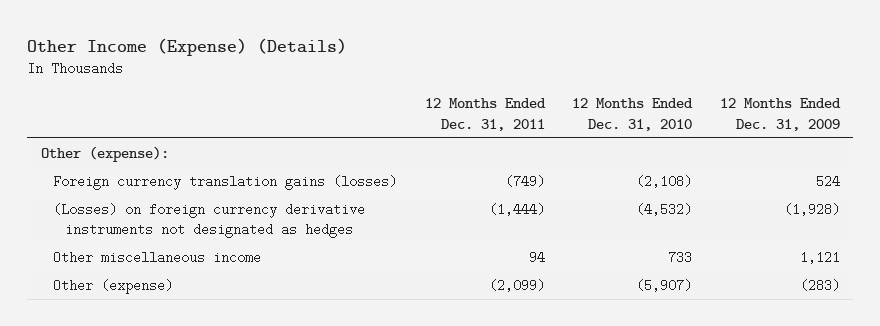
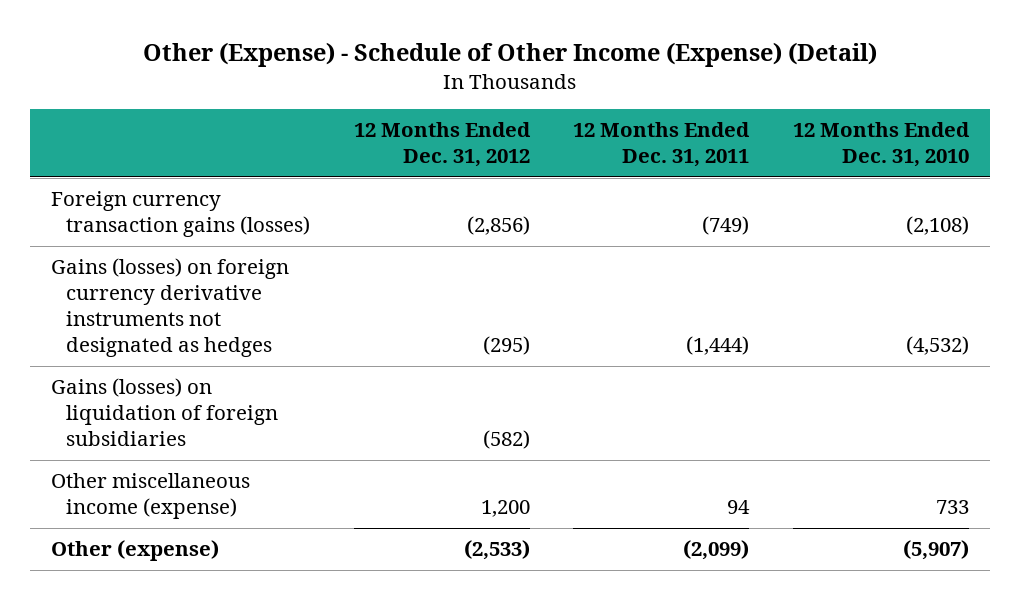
- Other Income (Expense) (Details)
+ Other (Expense) - Schedule of Other Income (Expense) (Detail)
- | 12 Months Ended Dec. 31, 2011 | 12 Months Ended Dec. 31, 2010 | 12 Months Ended Dec. 31, 2009
+ | 12 Months Ended Dec. 31, 2012 | 12 Months Ended Dec. 31, 2011 | 12 Months Ended Dec. 31, 2010
- Other (expense):
- Foreign currency translation gains (losses) | (749) | (2,108) | 524
- (Losses) on foreign currency derivative instruments not designated as hedges | (1,444) | (4,532) | (1,928)
- Other miscellaneous income | 94 | 733 | 1,121
+ Foreign currency transaction gains (losses) | (2,856) | (749) | (2,108)
+ Gains (losses) on foreign currency derivative instruments not designated as hedges | (295) | (1,444) | (4,532)
+ Gains (losses) on liquidation of foreign subsidiaries | (582) | |
+ Other miscellaneous income (expense) | 1,200 | 94 | 733

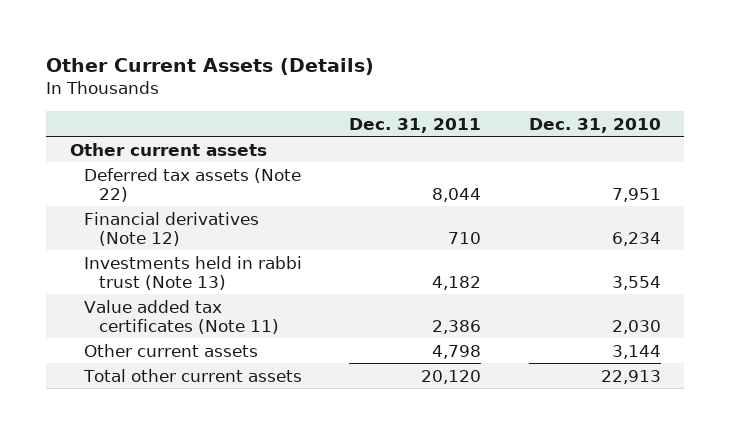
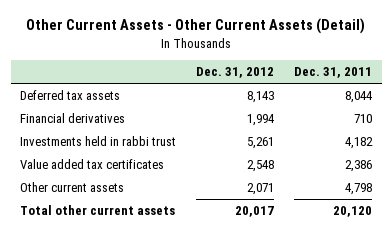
- Other Current Assets (Details)
+ Other Current Assets - Other Current Assets (Detail)
- | Dec. 31, 2011 | Dec. 31, 2010
+ | Dec. 31, 2012 | Dec. 31, 2011
- Other current assets
- Deferred tax assets (Note 22) | 8,044 | 7,951
- Financial derivatives (Note 12) | 710 | 6,234
- Investments held in rabbi trust (Note 13) | 4,182 | 3,554
- Value added tax certificates (Note 11) | 2,386 | 2,030
+ Deferred tax assets | 8,143 | 8,044
+ Financial derivatives | 1,994 | 710
+ Investments held in rabbi trust | 5,261 | 4,182
+ Value added tax certificates | 2,548 | 2,386

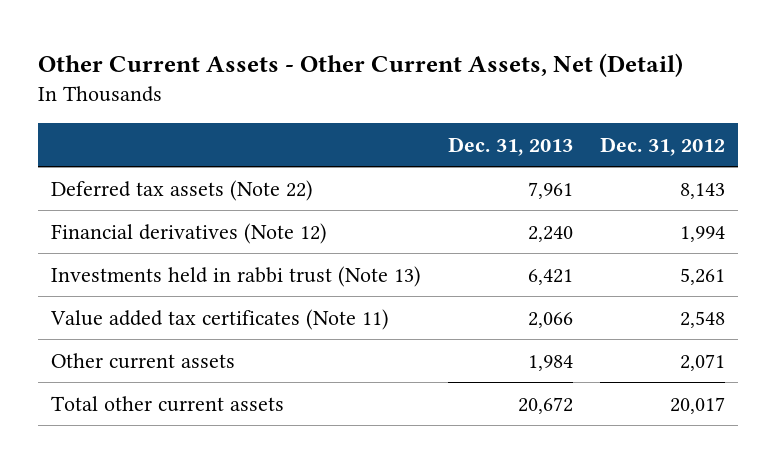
- Other Current Assets - Other Current Assets (Detail)
+ Other Current Assets - Other Current Assets, Net (Detail)
- | Dec. 31, 2012 | Dec. 31, 2011
+ | Dec. 31, 2013 | Dec. 31, 2012
- Deferred tax assets | 8,143 | 8,044
- Financial derivatives | 1,994 | 710
- Investments held in rabbi trust | 5,261 | 4,182
- Value added tax certificates | 2,548 | 2,386
+ Deferred tax assets (Note 22) | 7,961 | 8,143
+ Financial derivatives (Note 12) | 2,240 | 1,994
+ Investments held in rabbi trust (Note 13) | 6,421 | 5,261
+ Value added tax certificates (Note 11) | 2,066 | 2,548

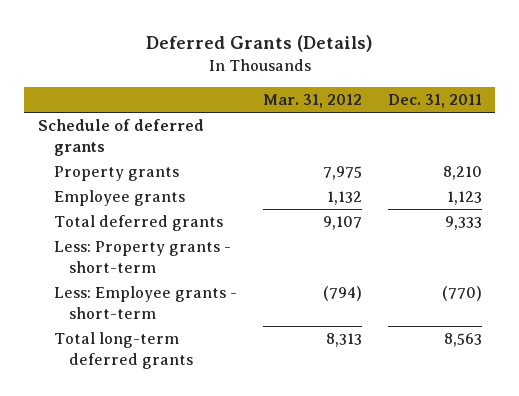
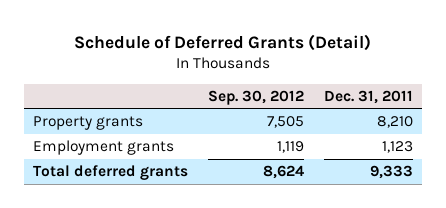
- Deferred Grants (Details)
+ Schedule of Deferred Grants (Detail)
- | Mar. 31, 2012 | Dec. 31, 2011
+ | Sep. 30, 2012 | Dec. 31, 2011
- Schedule of deferred grants
- Employee grants | 1,132 | 1,123
+ Employment grants | 1,119 | 1,123
- Less: Property grants - short-term
- Less: Employee grants - short-term | (794) | (770)
- Total long-term deferred grants | 8,313 | 8,563

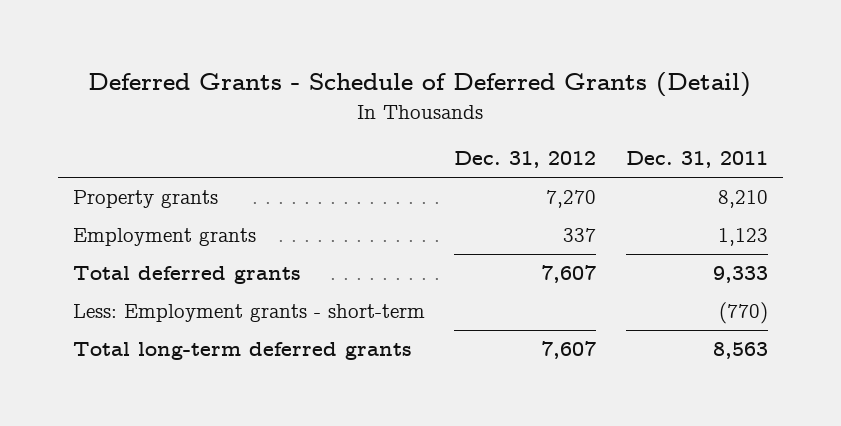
- Schedule of Deferred Grants (Detail)
+ Deferred Grants - Schedule of Deferred Grants (Detail)
- | Sep. 30, 2012 | Dec. 31, 2011
+ | Dec. 31, 2012 | Dec. 31, 2011
+ Less: Employment grants - short-term | | (770)
+ Total long-term deferred grants | 7,607 | 8,563

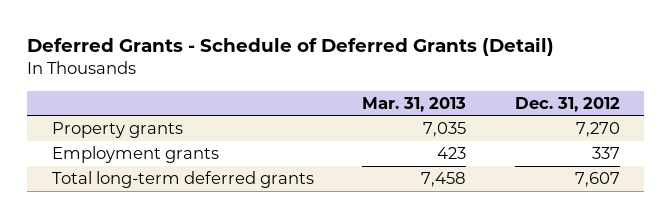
- | Dec. 31, 2012 | Dec. 31, 2011
+ | Mar. 31, 2013 | Dec. 31, 2012
- Total deferred grants | 7,607 | 9,333
- Less: Employment grants - short-term | | (770)

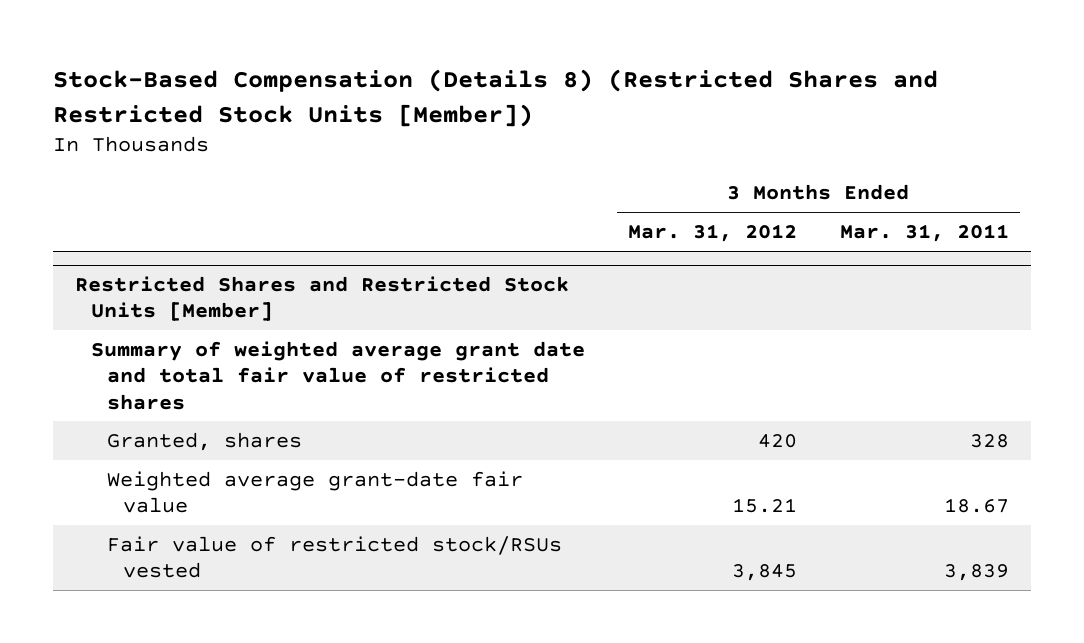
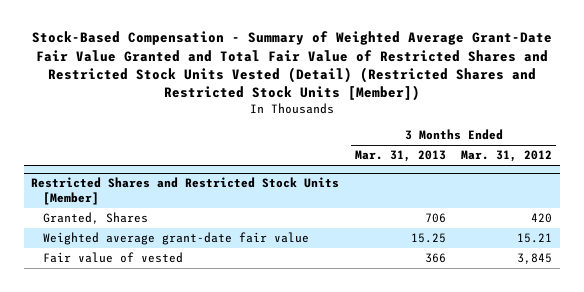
- Stock-Based Compensation (Details 8) (Restricted Shares and Restricted Stock Units [Member])
+ Stock-Based Compensation - Summary of Weighted Average Grant-Date Fair Value Granted and Total Fair Value of Restricted Shares and Restricted Stock Units Vested (Detail) (Restricted Shares and Restricted Stock Units [Member])
- | 3 Months Ended Mar. 31, 2012 | 3 Months Ended Mar. 31, 2011
+ | 3 Months Ended Mar. 31, 2013 | 3 Months Ended Mar. 31, 2012
@ Restricted Shares and Restricted Stock Units [Member]
- Summary of weighted average grant date and total fair value of restricted shares
- Granted, shares | 420 | 328
+ Granted, Shares | 706 | 420
- Fair value of restricted stock/RSUs vested | 3,845 | 3,839
+ Fair value of vested | 366 | 3,845

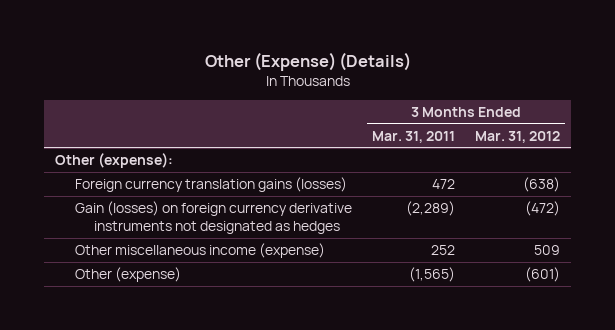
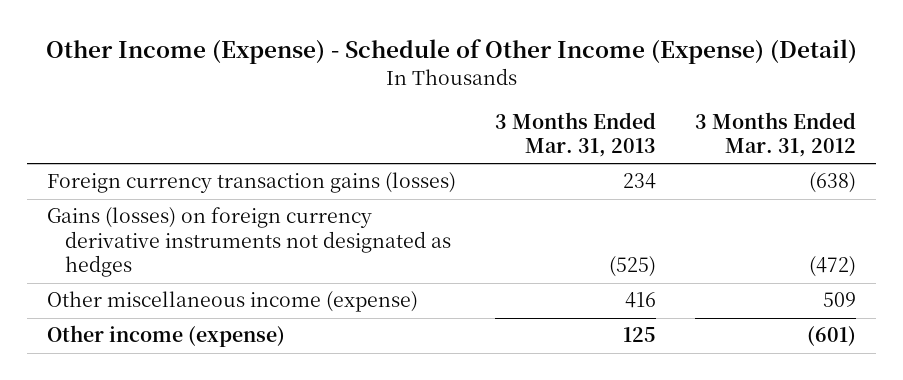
- Other (Expense) (Details)
+ Other Income (Expense) - Schedule of Other Income (Expense) (Detail)
- | 3 Months Ended Mar. 31, 2011 | 3 Months Ended Mar. 31, 2012
+ | 3 Months Ended Mar. 31, 2013 | 3 Months Ended Mar. 31, 2012
- Other (expense):
- Foreign currency translation gains (losses) | 472 | (638)
- Gain (losses) on foreign currency derivative instruments not designated as hedges | (2,289) | (472)
+ Foreign currency transaction gains (losses) | 234 | (638)
+ Gains (losses) on foreign currency derivative instruments not designated as hedges | (525) | (472)
- Other (expense) | (1,565) | (601)
+ Other income (expense) | 125 | (601)

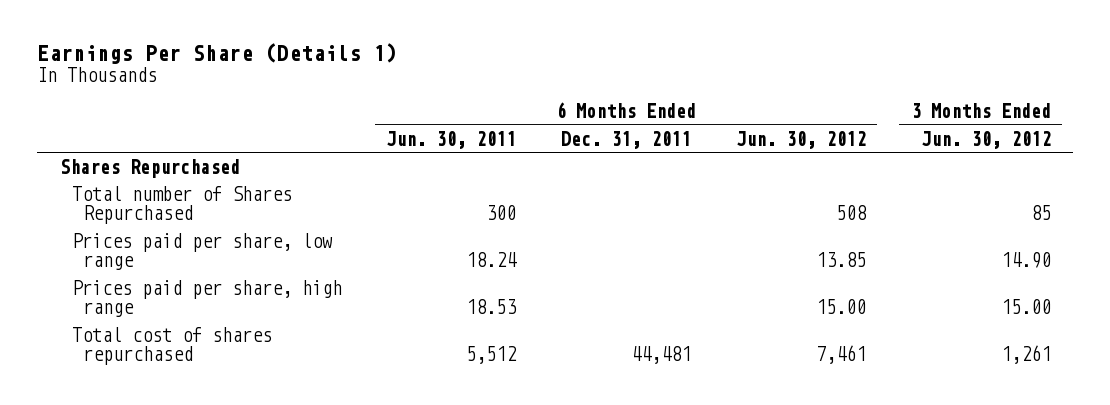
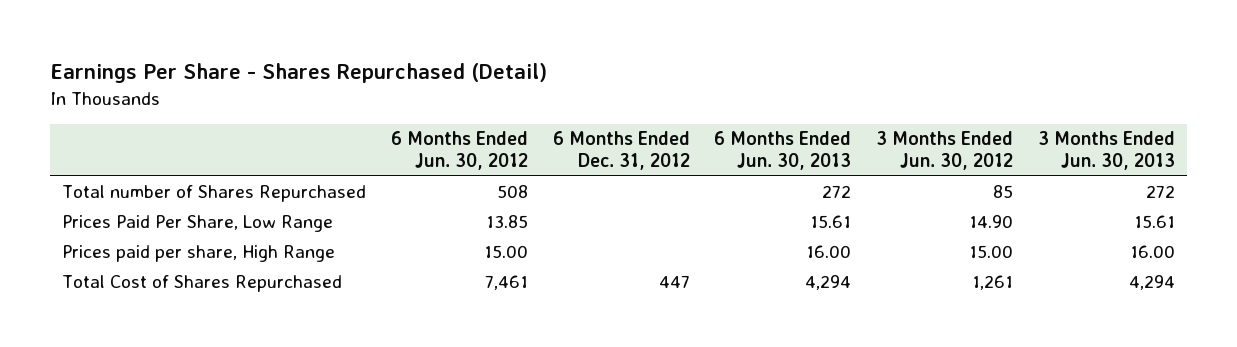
- Earnings Per Share (Details 1)
+ Earnings Per Share - Shares Repurchased (Detail)
- | 6 Months Ended Jun. 30, 2011 | 6 Months Ended Dec. 31, 2011 | 6 Months Ended Jun. 30, 2012 | 3 Months Ended Jun. 30, 2012
+ | 6 Months Ended Jun. 30, 2012 | 6 Months Ended Dec. 31, 2012 | 6 Months Ended Jun. 30, 2013 | 3 Months Ended Jun. 30, 2012 | 3 Months Ended Jun. 30, 2013
- Shares Repurchased
- Prices paid per share, low range | 18.24 | | 13.85 | 14.90
- Prices paid per share, high range | 18.53 | | 15.00 | 15.00
- Total cost of shares repurchased | 5,512 | 44,481 | 7,461 | 1,261
+ Prices Paid Per Share, Low Range | 13.85 | | 15.61 | 14.90 | 15.61
+ Prices paid per share, High Range | 15.00 | | 16.00 | 15.00 | 16.00
+ Total Cost of Shares Repurchased | 7,461 | 447 | 4,294 | 1,261 | 4,294

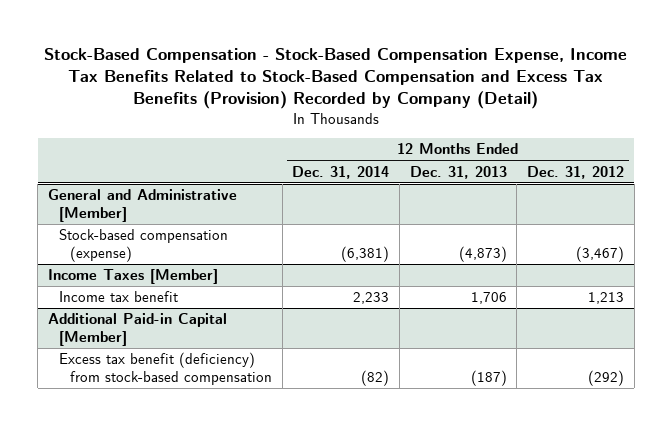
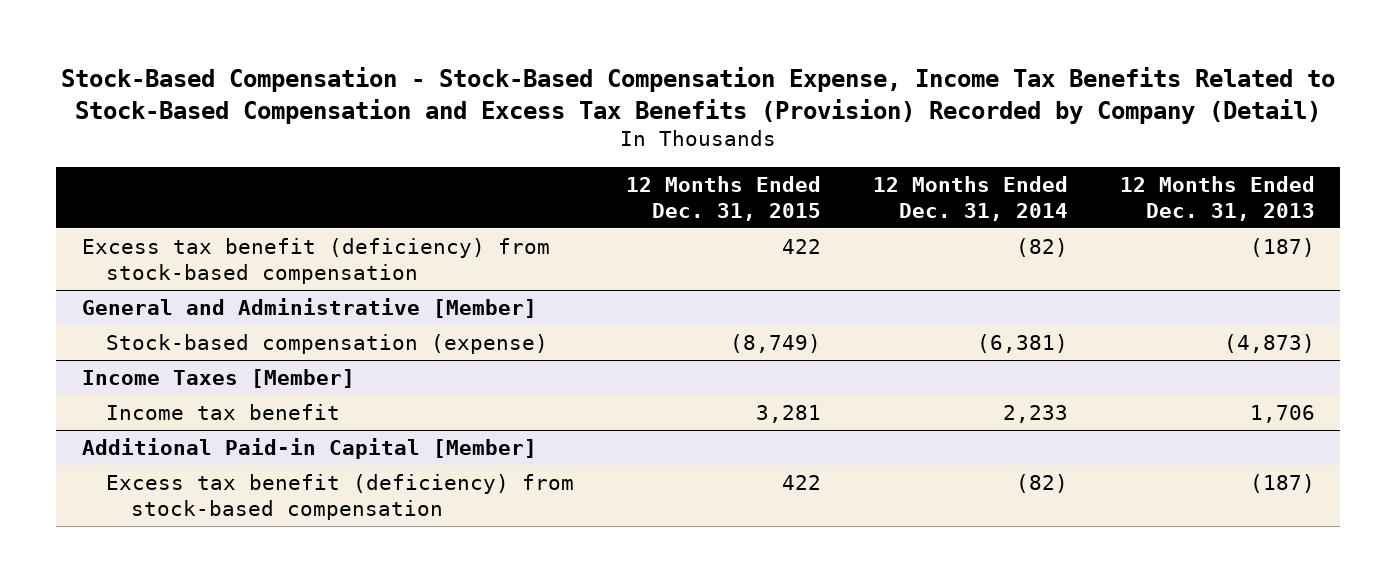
- | 12 Months Ended Dec. 31, 2014 | 12 Months Ended Dec. 31, 2013 | 12 Months Ended Dec. 31, 2012
+ | 12 Months Ended Dec. 31, 2015 | 12 Months Ended Dec. 31, 2014 | 12 Months Ended Dec. 31, 2013
+ Excess tax benefit (deficiency) from stock-based compensation | 422 | (82) | (187)

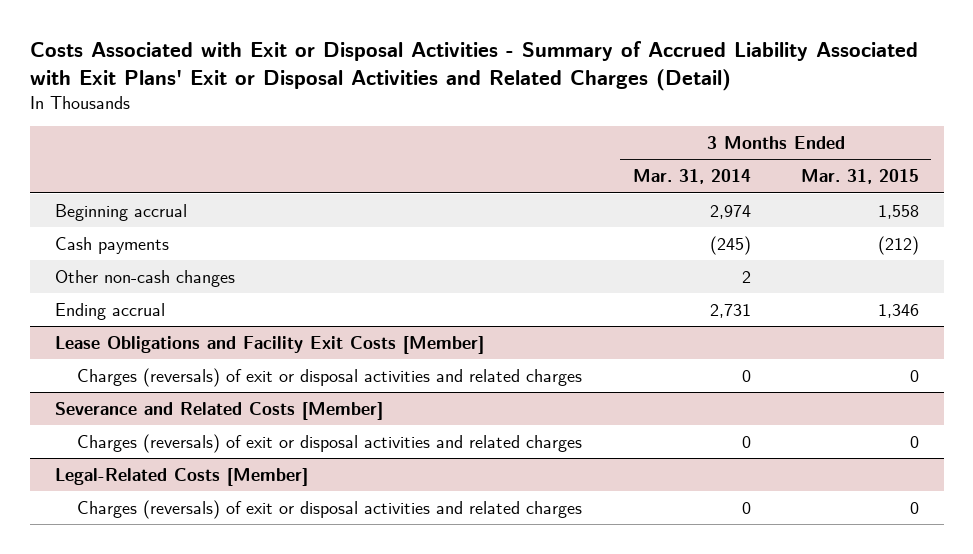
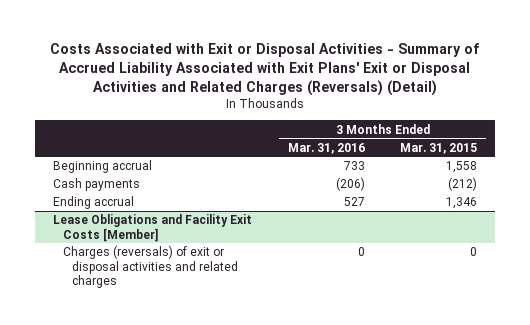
- Costs Associated with Exit or Disposal Activities - Summary of Accrued Liability Associated with Exit Plans' Exit or Disposal Activities and Related Charges (Detail)
+ Costs Associated with Exit or Disposal Activities - Summary of Accrued Liability Associated with Exit Plans' Exit or Disposal Activities and Related Charges (Reversals) (Detail)
- | 3 Months Ended Mar. 31, 2014 | 3 Months Ended Mar. 31, 2015
+ | 3 Months Ended Mar. 31, 2016 | 3 Months Ended Mar. 31, 2015
- Other non-cash changes | 2 |
- Severance and Related Costs [Member]
- Charges (reversals) of exit or disposal activities and related charges | 0 | 0
- Legal-Related Costs [Member]
- Charges (reversals) of exit or disposal activities and related charges | 0 | 0

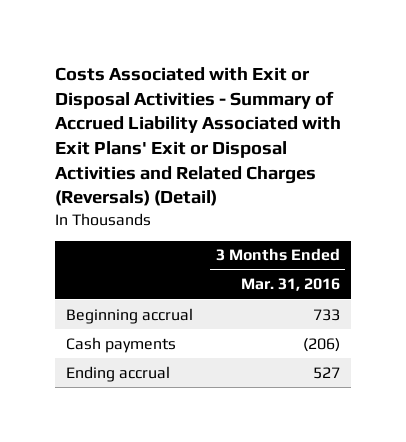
- | 3 Months Ended Mar. 31, 2016 | 3 Months Ended Mar. 31, 2015
+ | 3 Months Ended Mar. 31, 2016
- Lease Obligations and Facility Exit Costs [Member]
- Charges (reversals) of exit or disposal activities and related charges | 0 | 0

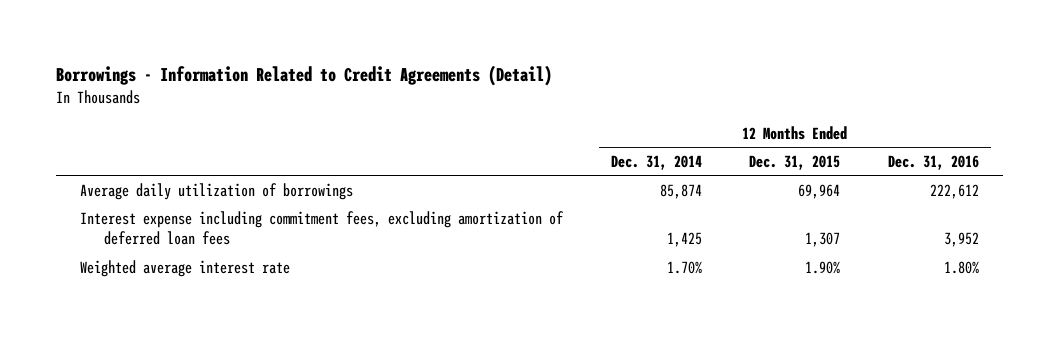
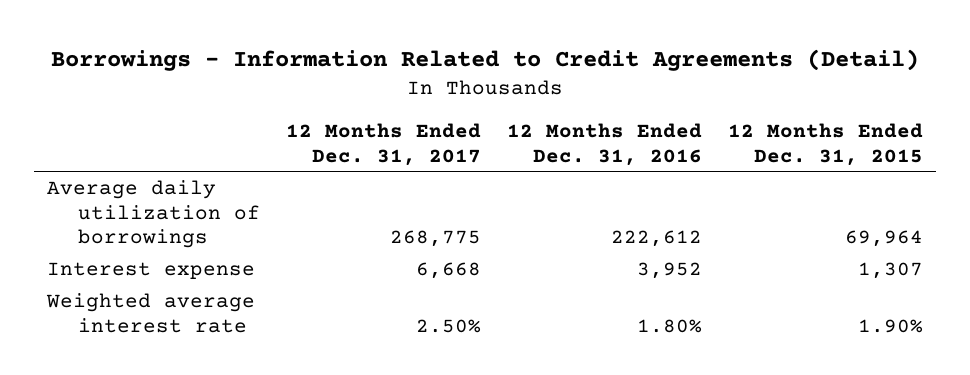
- | 12 Months Ended Dec. 31, 2014 | 12 Months Ended Dec. 31, 2015 | 12 Months Ended Dec. 31, 2016
+ | 12 Months Ended Dec. 31, 2017 | 12 Months Ended Dec. 31, 2016 | 12 Months Ended Dec. 31, 2015
- Interest expense including commitment fees, excluding amortization of deferred loan fees | 1,425 | 1,307 | 3,952
+ Interest expense | 6,668 | 3,952 | 1,307

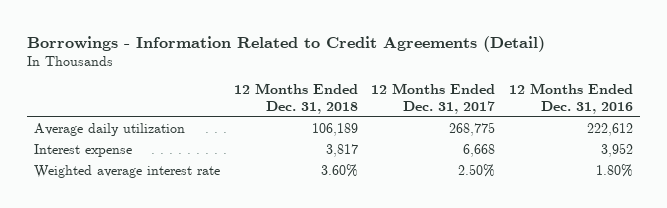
- | 12 Months Ended Dec. 31, 2017 | 12 Months Ended Dec. 31, 2016 | 12 Months Ended Dec. 31, 2015
+ | 12 Months Ended Dec. 31, 2018 | 12 Months Ended Dec. 31, 2017 | 12 Months Ended Dec. 31, 2016
- Average daily utilization of borrowings | 268,775 | 222,612 | 69,964
+ Average daily utilization | 106,189 | 268,775 | 222,612

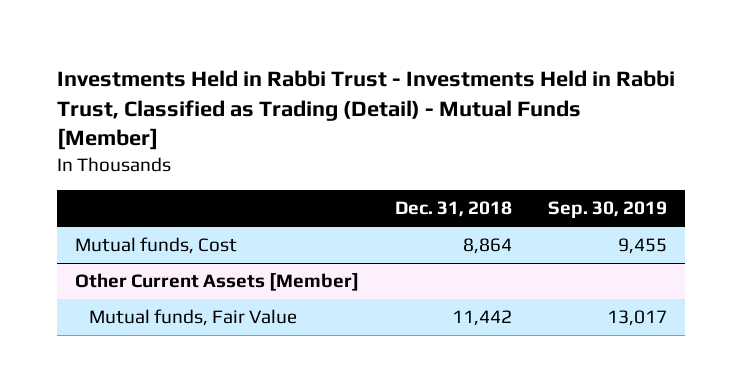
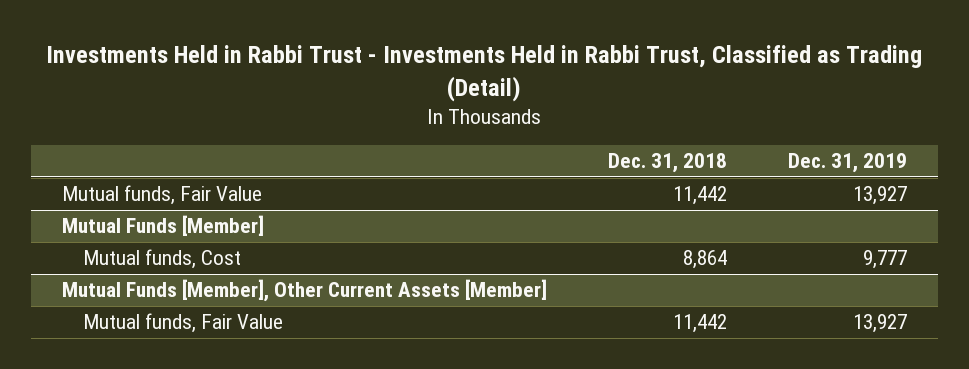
- Investments Held in Rabbi Trust - Investments Held in Rabbi Trust, Classified as Trading (Detail) - Mutual Funds [Member]
+ Investments Held in Rabbi Trust - Investments Held in Rabbi Trust, Classified as Trading (Detail)
- | Dec. 31, 2018 | Sep. 30, 2019
+ | Dec. 31, 2018 | Dec. 31, 2019
+ Mutual funds, Fair Value | 11,442 | 13,927
+ Mutual Funds [Member]
- Other Current Assets [Member]
+ Mutual Funds [Member], Other Current Assets [Member]

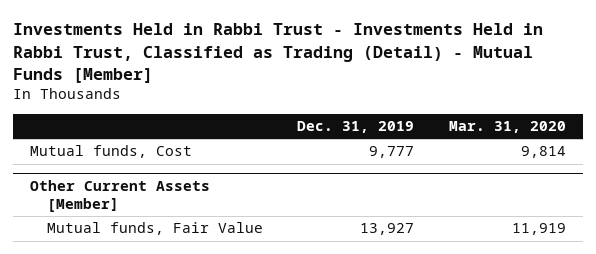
- Investments Held in Rabbi Trust - Investments Held in Rabbi Trust, Classified as Trading (Detail)
+ Investments Held in Rabbi Trust - Investments Held in Rabbi Trust, Classified as Trading (Detail) - Mutual Funds [Member]
- | Dec. 31, 2018 | Dec. 31, 2019
+ | Dec. 31, 2019 | Mar. 31, 2020
- Mutual funds, Fair Value | 11,442 | 13,927
- Mutual Funds [Member]
- Mutual Funds [Member], Other Current Assets [Member]
+ Other Current Assets [Member]

